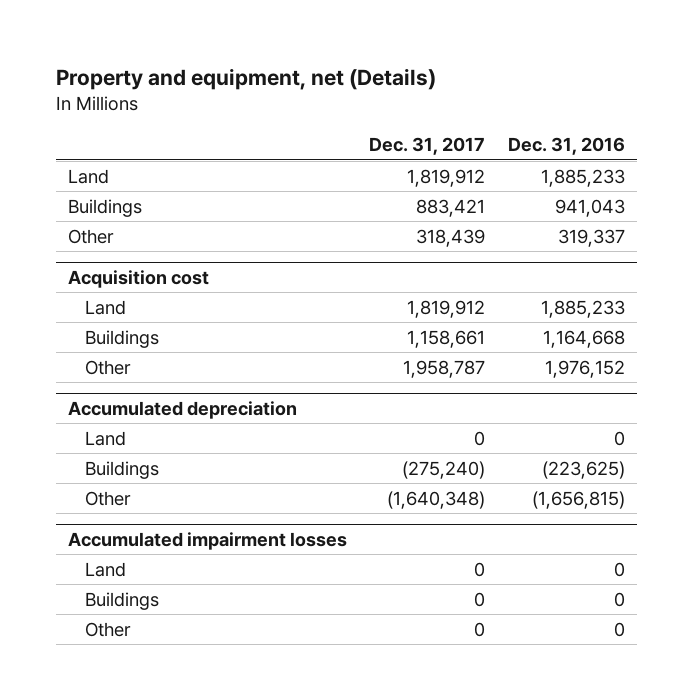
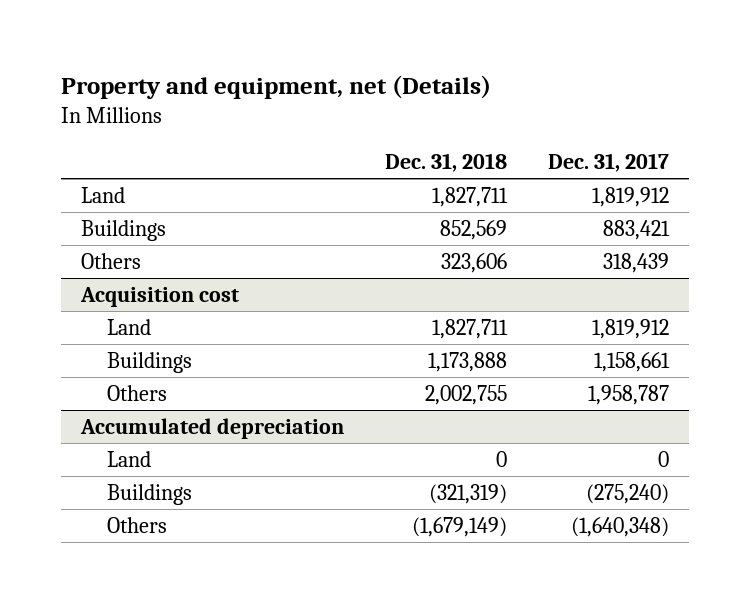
- | Dec. 31, 2017 | Dec. 31, 2016
+ | Dec. 31, 2018 | Dec. 31, 2017
- Other | 318,439 | 319,337
+ Others | 323,606 | 318,439
@ Acquisition cost
- Other | 1,958,787 | 1,976,152
+ Others | 2,002,755 | 1,958,787
@ Accumulated depreciation
- Other | (1,640,348) | (1,656,815)
- Accumulated impairment losses
- Land | 0 | 0
- Buildings | 0 | 0
- Other | 0 | 0
@ Accumulated depreciation
+ Others | (1,679,149) | (1,640,348)

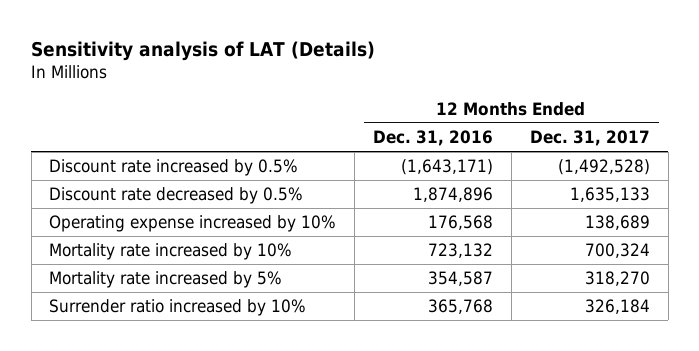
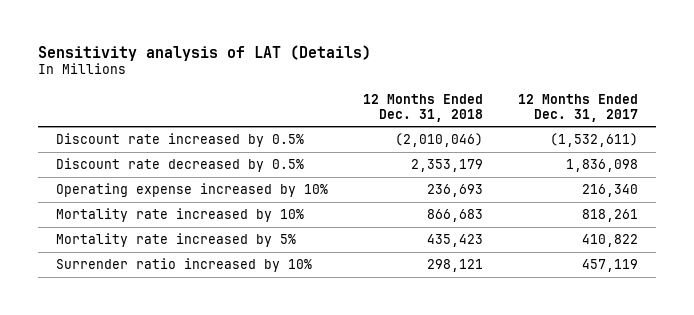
- | 12 Months Ended Dec. 31, 2016 | 12 Months Ended Dec. 31, 2017
+ | 12 Months Ended Dec. 31, 2018 | 12 Months Ended Dec. 31, 2017
- Discount rate increased by 0.5% | (1,643,171) | (1,492,528)
- Discount rate decreased by 0.5% | 1,874,896 | 1,635,133
- Operating expense increased by 10% | 176,568 | 138,689
- Mortality rate increased by 10% | 723,132 | 700,324
- Mortality rate increased by 5% | 354,587 | 318,270
- Surrender ratio increased by 10% | 365,768 | 326,184
+ Discount rate increased by 0.5% | (2,010,046) | (1,532,611)
+ Discount rate decreased by 0.5% | 2,353,179 | 1,836,098
+ Operating expense increased by 10% | 236,693 | 216,340
+ Mortality rate increased by 10% | 866,683 | 818,261
+ Mortality rate increased by 5% | 435,423 | 410,822
+ Surrender ratio increased by 10% | 298,121 | 457,119

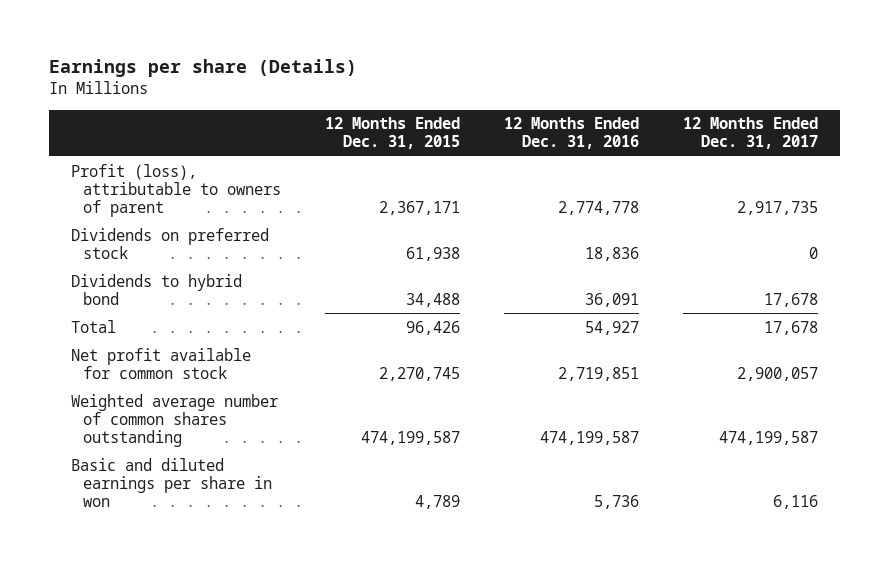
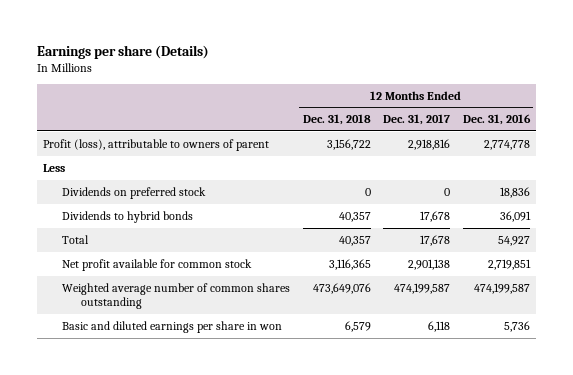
- | 12 Months Ended Dec. 31, 2015 | 12 Months Ended Dec. 31, 2016 | 12 Months Ended Dec. 31, 2017
+ | 12 Months Ended Dec. 31, 2018 | 12 Months Ended Dec. 31, 2017 | 12 Months Ended Dec. 31, 2016
- Profit (loss), attributable to owners of parent | 2,367,171 | 2,774,778 | 2,917,735
+ Profit (loss), attributable to owners of parent | 3,156,722 | 2,918,816 | 2,774,778
+ Less
- Dividends to hybrid bond | 34,488 | 36,091 | 17,678
+ Dividends to hybrid bonds | 40,357 | 17,678 | 36,091
- Net profit available for common stock | 2,270,745 | 2,719,851 | 2,900,057
+ Net profit available for common stock | 3,116,365 | 2,901,138 | 2,719,851
- Basic and diluted earnings per share in won | 4,789 | 5,736 | 6,116
+ Basic and diluted earnings per share in won | 6,579 | 6,118 | 5,736

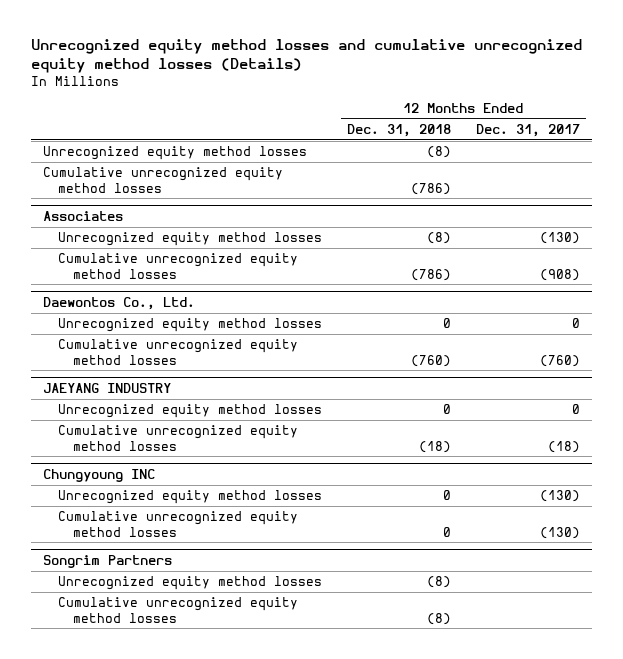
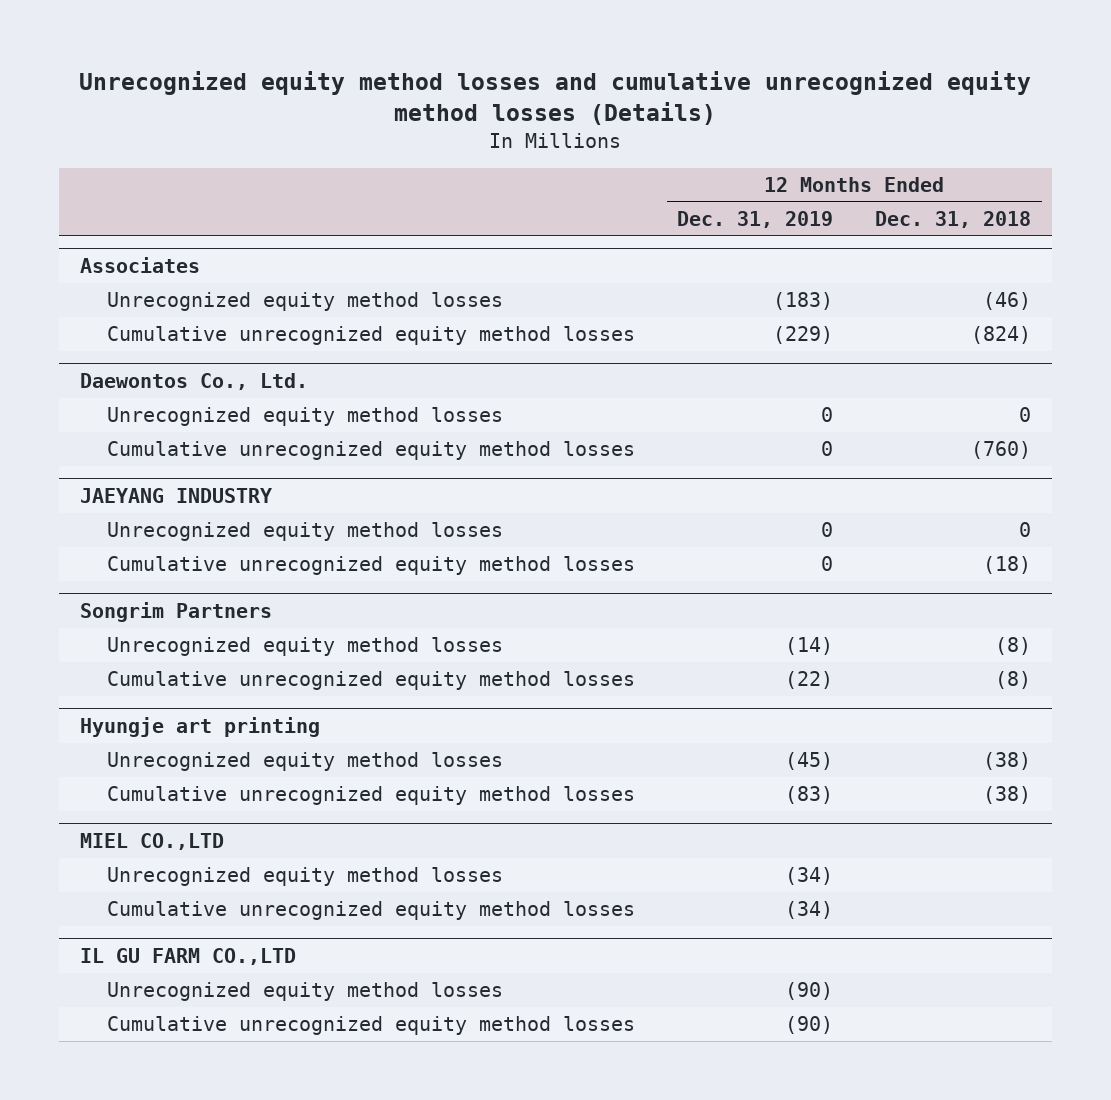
- | 12 Months Ended Dec. 31, 2018 | 12 Months Ended Dec. 31, 2017
+ | 12 Months Ended Dec. 31, 2019 | 12 Months Ended Dec. 31, 2018
- Unrecognized equity method losses | (8) |
- Cumulative unrecognized equity method losses | (786) |
@ Associates
- Unrecognized equity method losses | (8) | (130)
- Cumulative unrecognized equity method losses | (786) | (908)
+ Unrecognized equity method losses | (183) | (46)
+ Cumulative unrecognized equity method losses | (229) | (824)
- Chungyoung INC
- Unrecognized equity method losses | 0 | (130)
- Cumulative unrecognized equity method losses | 0 | (130)
+ Hyungje art printing
+ Unrecognized equity method losses | (45) | (38)
+ Cumulative unrecognized equity method losses | (83) | (38)
+ MIEL CO.,LTD
+ Unrecognized equity method losses | (34) |
+ Cumulative unrecognized equity method losses | (34) |
+ IL GU FARM CO.,LTD
+ Unrecognized equity method losses | (90) |
+ Cumulative unrecognized equity method losses | (90) |

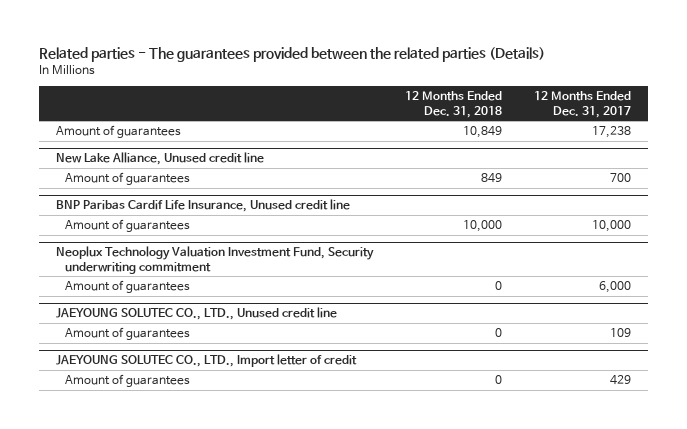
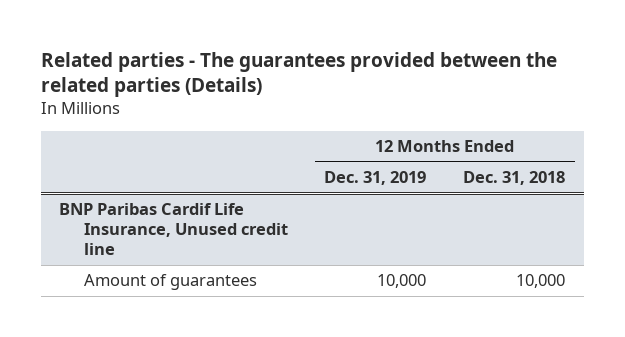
- | 12 Months Ended Dec. 31, 2018 | 12 Months Ended Dec. 31, 2017
+ | 12 Months Ended Dec. 31, 2019 | 12 Months Ended Dec. 31, 2018
- Amount of guarantees | 10,849 | 17,238
- New Lake Alliance, Unused credit line
- Amount of guarantees | 849 | 700
- Neoplux Technology Valuation Investment Fund, Security underwriting commitment
- Amount of guarantees | 0 | 6,000
- JAEYOUNG SOLUTEC CO., LTD., Unused credit line
- Amount of guarantees | 0 | 109
- JAEYOUNG SOLUTEC CO., LTD., Import letter of credit
- Amount of guarantees | 0 | 429

